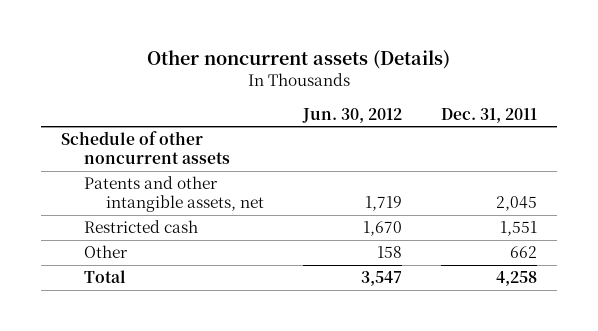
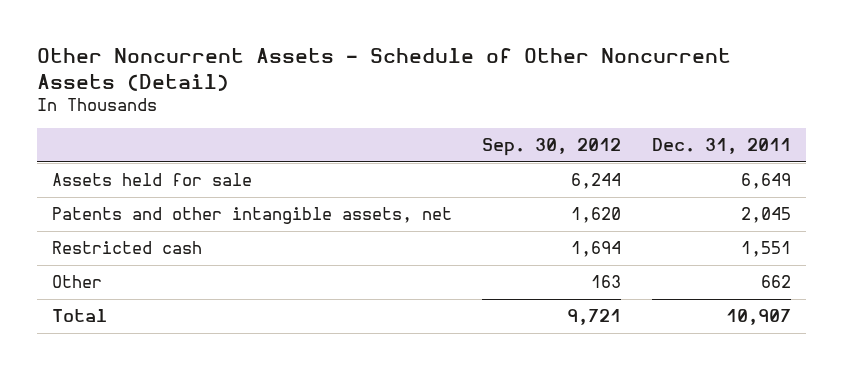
- Other noncurrent assets (Details)
+ Other Noncurrent Assets - Schedule of Other Noncurrent Assets (Detail)
- | Jun. 30, 2012 | Dec. 31, 2011
+ | Sep. 30, 2012 | Dec. 31, 2011
- Schedule of other noncurrent assets
+ Assets held for sale | 6,244 | 6,649
- Total | 3,547 | 4,258
+ Total | 9,721 | 10,907

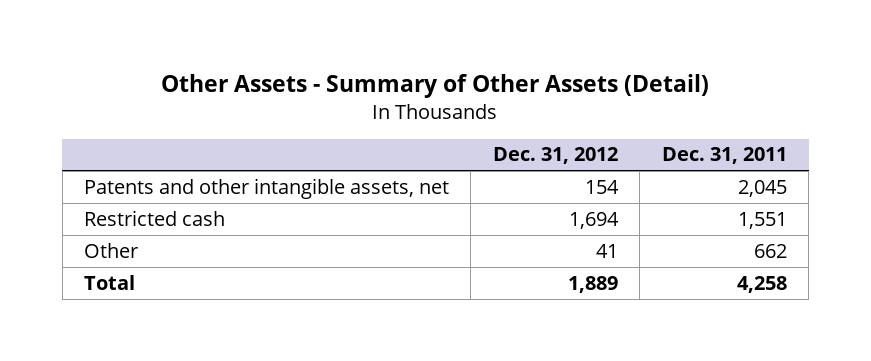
- Other Noncurrent Assets - Schedule of Other Noncurrent Assets (Detail)
+ Other Assets - Summary of Other Assets (Detail)
- | Sep. 30, 2012 | Dec. 31, 2011
+ | Dec. 31, 2012 | Dec. 31, 2011
- Assets held for sale | 6,244 | 6,649
- Total | 9,721 | 10,907
+ Total | 1,889 | 4,258

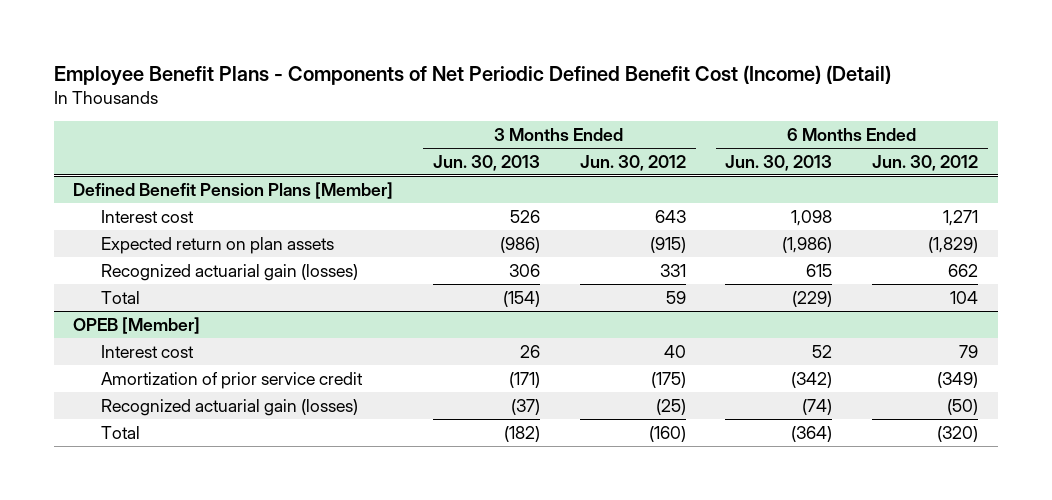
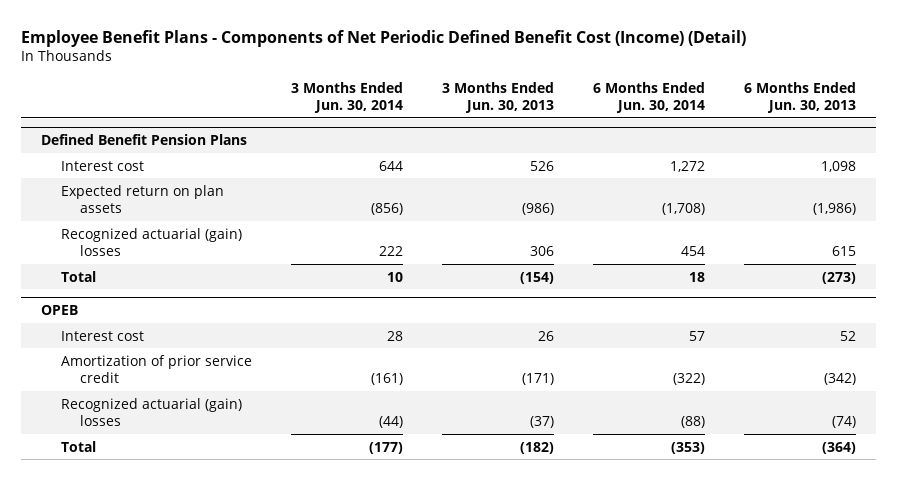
- | 3 Months Ended Jun. 30, 2013 | 3 Months Ended Jun. 30, 2012 | 6 Months Ended Jun. 30, 2013 | 6 Months Ended Jun. 30, 2012
+ | 3 Months Ended Jun. 30, 2014 | 3 Months Ended Jun. 30, 2013 | 6 Months Ended Jun. 30, 2014 | 6 Months Ended Jun. 30, 2013
- Defined Benefit Pension Plans [Member]
+ Defined Benefit Pension Plans
- Recognized actuarial gain (losses) | 306 | 331 | 615 | 662
- Total | (154) | 59 | (229) | 104
- OPEB [Member]
+ Recognized actuarial (gain) losses | 222 | 306 | 454 | 615
+ Total | 10 | (154) | 18 | (273)
+ OPEB
- Recognized actuarial gain (losses) | (37) | (25) | (74) | (50)
+ Recognized actuarial (gain) losses | (44) | (37) | (88) | (74)

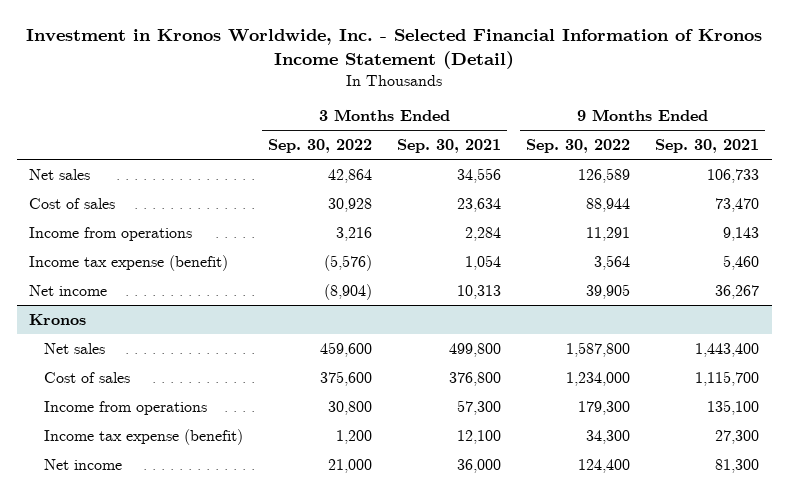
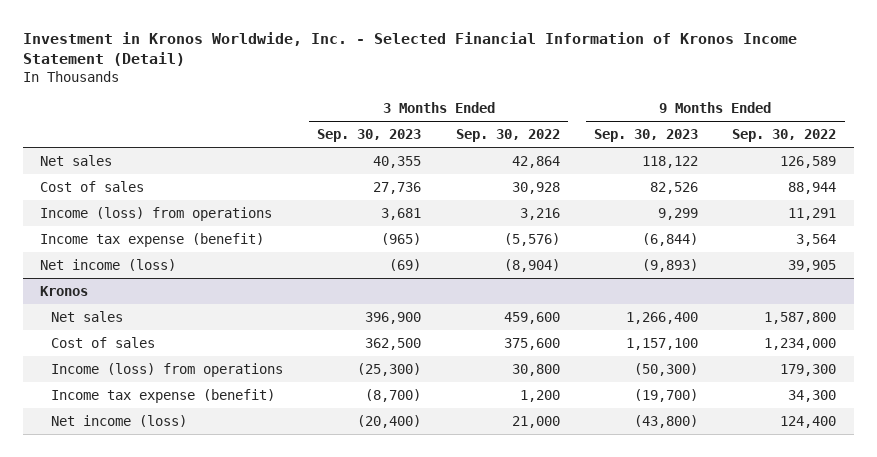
- | 3 Months Ended Sep. 30, 2022 | 3 Months Ended Sep. 30, 2021 | 9 Months Ended Sep. 30, 2022 | 9 Months Ended Sep. 30, 2021
+ | 3 Months Ended Sep. 30, 2023 | 3 Months Ended Sep. 30, 2022 | 9 Months Ended Sep. 30, 2023 | 9 Months Ended Sep. 30, 2022
- Income from operations | 3,216 | 2,284 | 11,291 | 9,143
+ Income (loss) from operations | 3,681 | 3,216 | 9,299 | 11,291
- Net income | (8,904) | 10,313 | 39,905 | 36,267
+ Net income (loss) | (69) | (8,904) | (9,893) | 39,905
@ Kronos
- Income from operations | 30,800 | 57,300 | 179,300 | 135,100
+ Income (loss) from operations | (25,300) | 30,800 | (50,300) | 179,300
- Net income | 21,000 | 36,000 | 124,400 | 81,300
+ Net income (loss) | (20,400) | 21,000 | (43,800) | 124,400

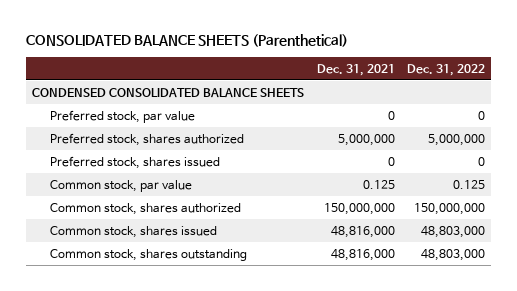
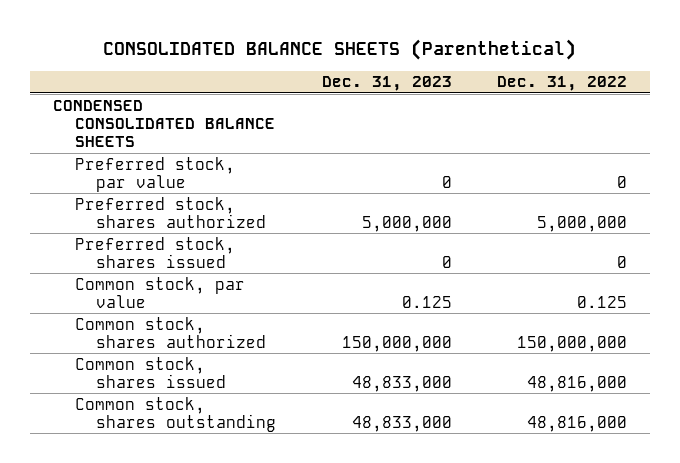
- | Dec. 31, 2021 | Dec. 31, 2022
+ | Dec. 31, 2023 | Dec. 31, 2022
- Common stock, shares issued | 48,816,000 | 48,803,000
- Common stock, shares outstanding | 48,816,000 | 48,803,000
+ Common stock, shares issued | 48,833,000 | 48,816,000
+ Common stock, shares outstanding | 48,833,000 | 48,816,000

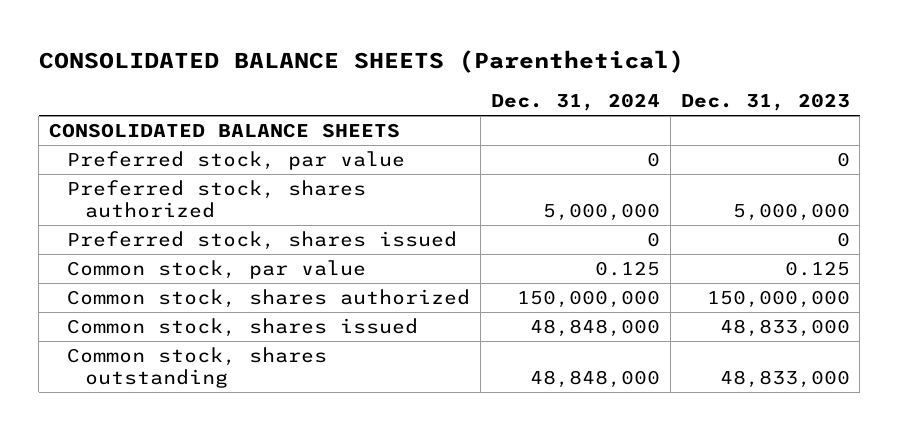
- | Dec. 31, 2023 | Dec. 31, 2022
+ | Dec. 31, 2024 | Dec. 31, 2023
- CONDENSED CONSOLIDATED BALANCE SHEETS
+ CONSOLIDATED BALANCE SHEETS

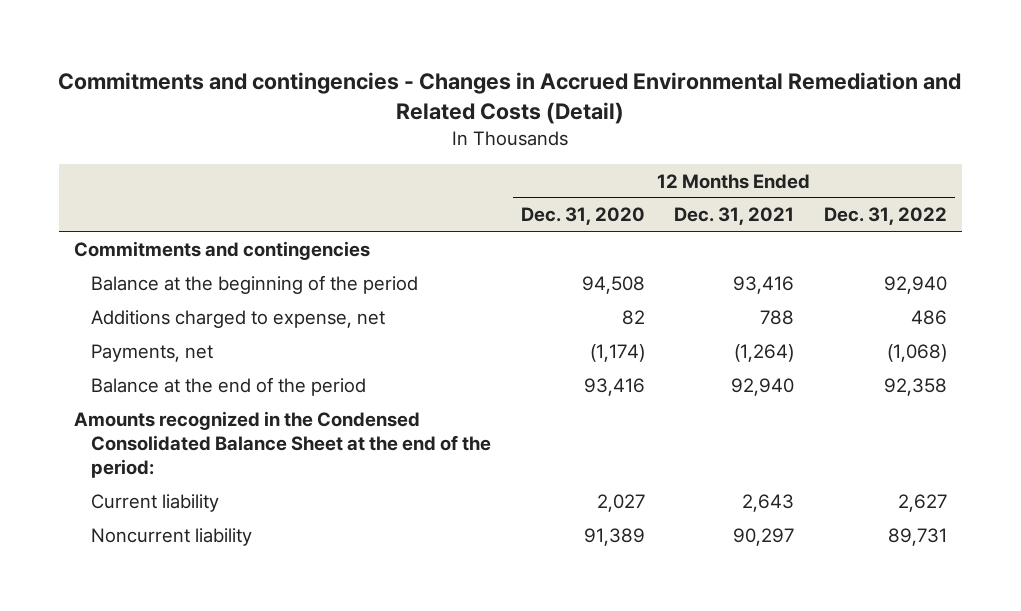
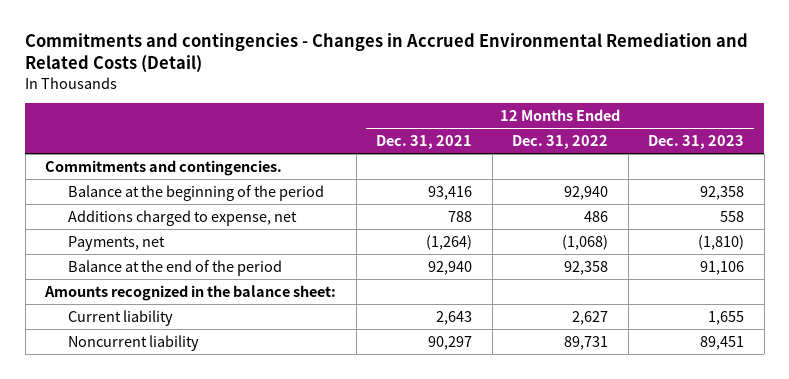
- | 12 Months Ended Dec. 31, 2020 | 12 Months Ended Dec. 31, 2021 | 12 Months Ended Dec. 31, 2022
+ | 12 Months Ended Dec. 31, 2021 | 12 Months Ended Dec. 31, 2022 | 12 Months Ended Dec. 31, 2023
- Commitments and contingencies
+ Commitments and contingencies.
- Amounts recognized in the Condensed Consolidated Balance Sheet at the end of the period:
+ Amounts recognized in the balance sheet:

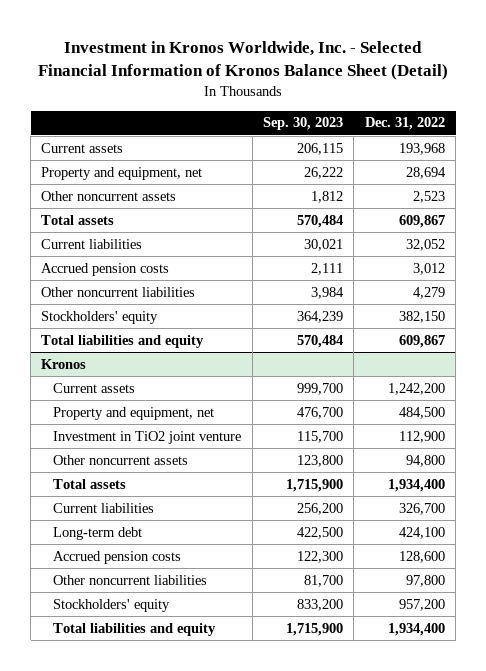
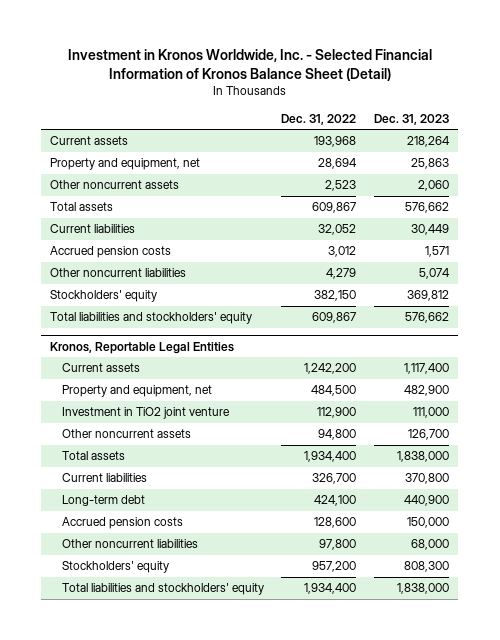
- | Sep. 30, 2023 | Dec. 31, 2022
+ | Dec. 31, 2022 | Dec. 31, 2023
- Total liabilities and equity | 570,484 | 609,867
- Kronos
+ Total liabilities and stockholders' equity | 609,867 | 576,662
+ Kronos, Reportable Legal Entities
- Total liabilities and equity | 1,715,900 | 1,934,400
+ Total liabilities and stockholders' equity | 1,934,400 | 1,838,000

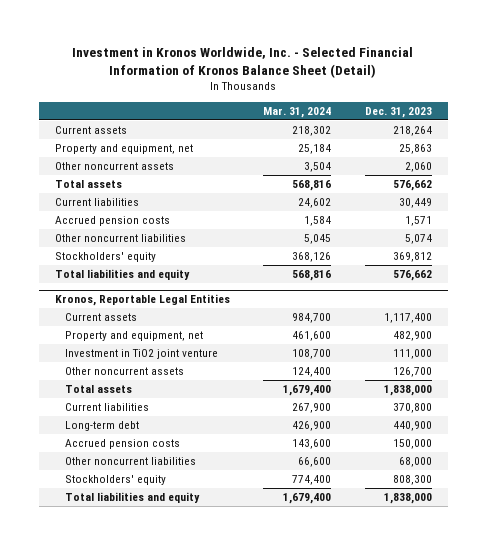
- | Dec. 31, 2022 | Dec. 31, 2023
+ | Mar. 31, 2024 | Dec. 31, 2023
- Total liabilities and stockholders' equity | 609,867 | 576,662
+ Total liabilities and equity | 568,816 | 576,662
@ Kronos, Reportable Legal Entities
- Total liabilities and stockholders' equity | 1,934,400 | 1,838,000
+ Total liabilities and equity | 1,679,400 | 1,838,000

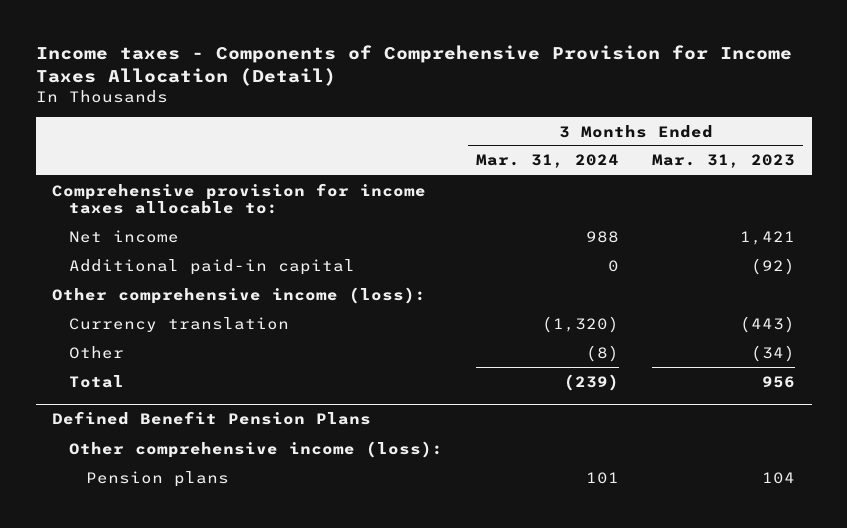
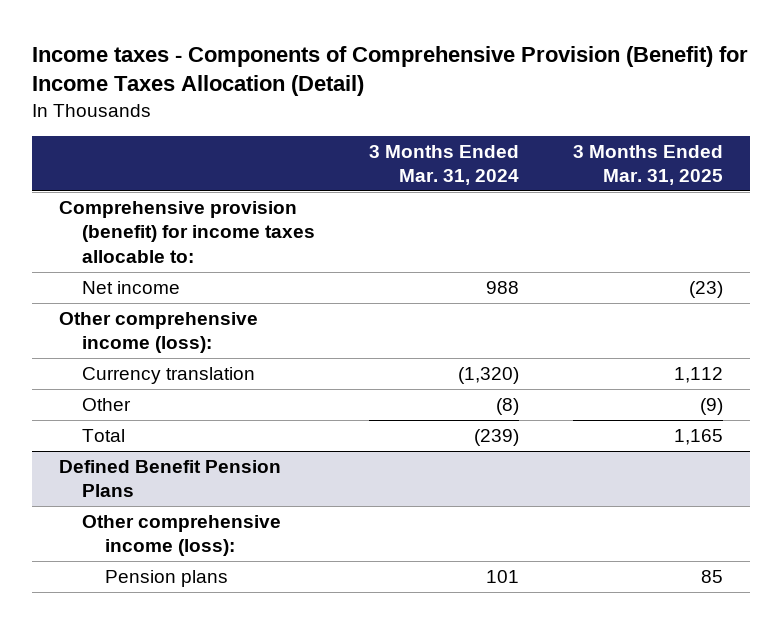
- Income taxes - Components of Comprehensive Provision for Income Taxes Allocation (Detail)
+ Income taxes - Components of Comprehensive Provision (Benefit) for Income Taxes Allocation (Detail)
- | 3 Months Ended Mar. 31, 2024 | 3 Months Ended Mar. 31, 2023
+ | 3 Months Ended Mar. 31, 2024 | 3 Months Ended Mar. 31, 2025
- Comprehensive provision for income taxes allocable to:
+ Comprehensive provision (benefit) for income taxes allocable to:
- Additional paid-in capital | 0 | (92)

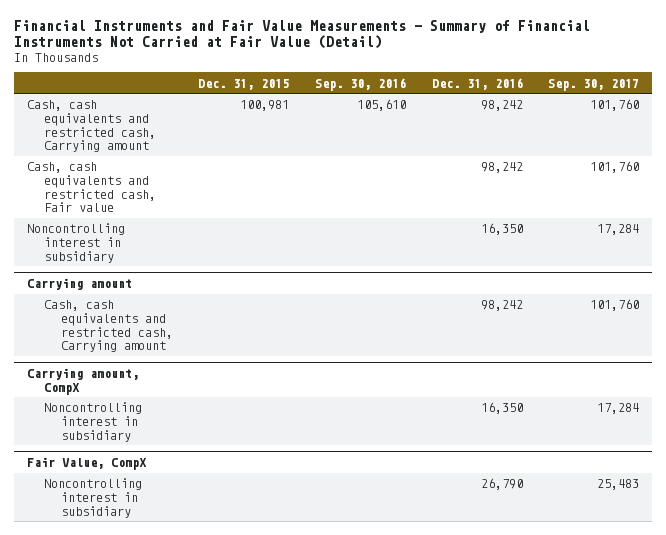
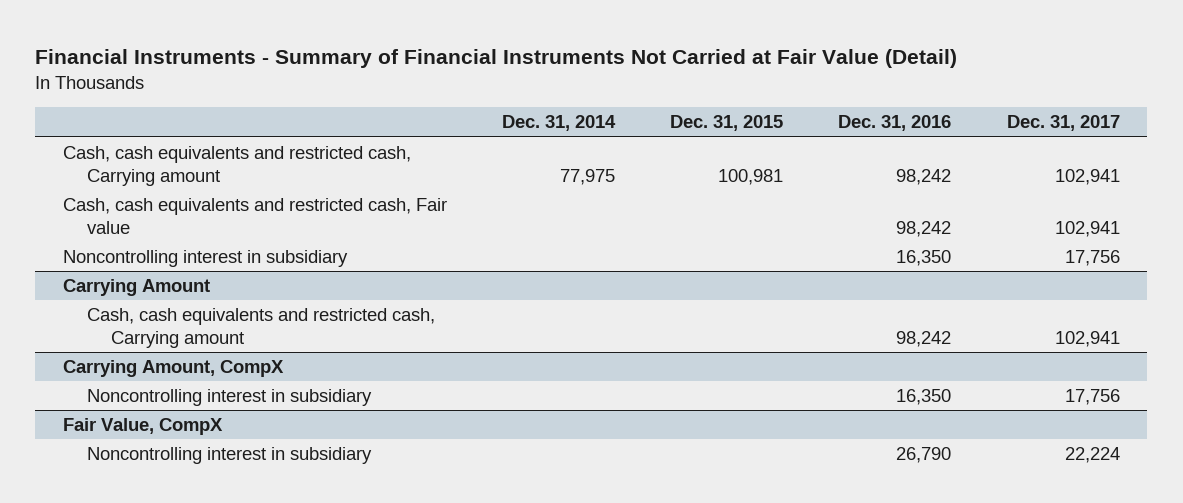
- Financial Instruments and Fair Value Measurements - Summary of Financial Instruments Not Carried at Fair Value (Detail)
+ Financial Instruments - Summary of Financial Instruments Not Carried at Fair Value (Detail)
- | Dec. 31, 2015 | Sep. 30, 2016 | Dec. 31, 2016 | Sep. 30, 2017
+ | Dec. 31, 2014 | Dec. 31, 2015 | Dec. 31, 2016 | Dec. 31, 2017
- Carrying amount
+ Carrying Amount
- Carrying amount, CompX
+ Carrying Amount, CompX

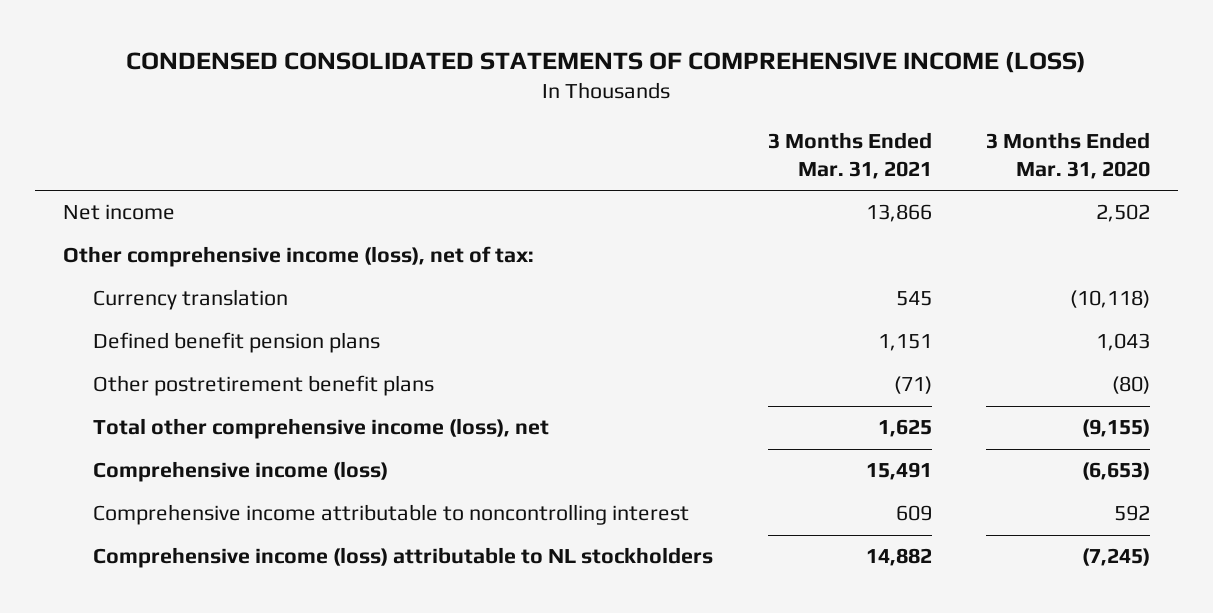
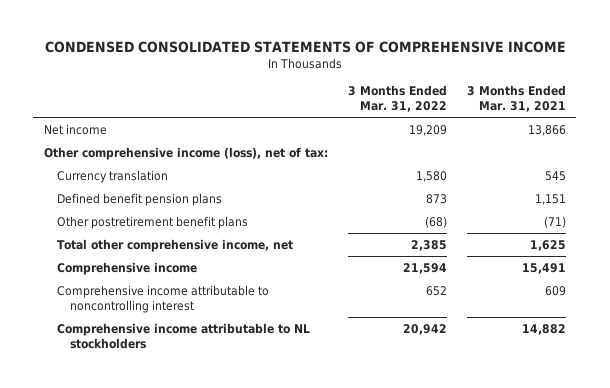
- CONDENSED CONSOLIDATED STATEMENTS OF COMPREHENSIVE INCOME (LOSS)
+ CONDENSED CONSOLIDATED STATEMENTS OF COMPREHENSIVE INCOME
- | 3 Months Ended Mar. 31, 2021 | 3 Months Ended Mar. 31, 2020
+ | 3 Months Ended Mar. 31, 2022 | 3 Months Ended Mar. 31, 2021
- Total other comprehensive income (loss), net | 1,625 | (9,155)
- Comprehensive income (loss) | 15,491 | (6,653)
+ Total other comprehensive income, net | 2,385 | 1,625
+ Comprehensive income | 21,594 | 15,491
- Comprehensive income (loss) attributable to NL stockholders | 14,882 | (7,245)
+ Comprehensive income attributable to NL stockholders | 20,942 | 14,882

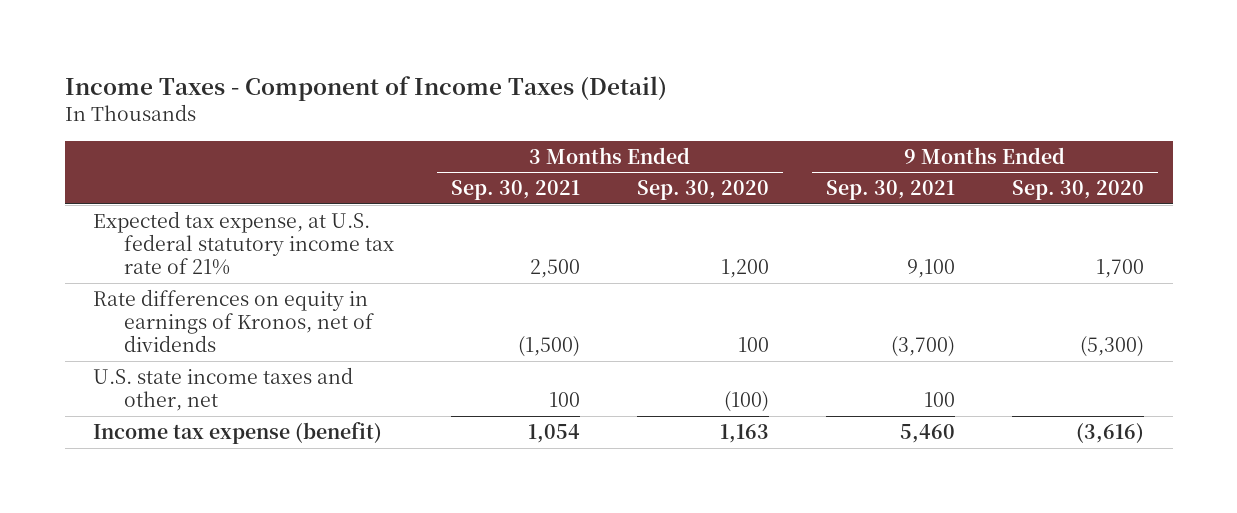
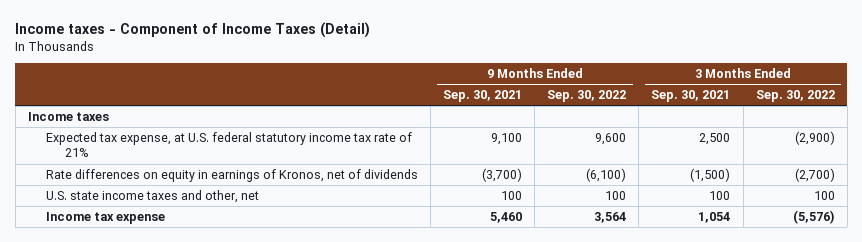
- Income Taxes - Component of Income Taxes (Detail)
+ Income taxes - Component of Income Taxes (Detail)
- | 3 Months Ended Sep. 30, 2021 | 3 Months Ended Sep. 30, 2020 | 9 Months Ended Sep. 30, 2021 | 9 Months Ended Sep. 30, 2020
+ | 9 Months Ended Sep. 30, 2021 | 9 Months Ended Sep. 30, 2022 | 3 Months Ended Sep. 30, 2021 | 3 Months Ended Sep. 30, 2022
+ Income taxes
- Income tax expense (benefit) | 1,054 | 1,163 | 5,460 | (3,616)
+ Income tax expense | 5,460 | 3,564 | 1,054 | (5,576)

